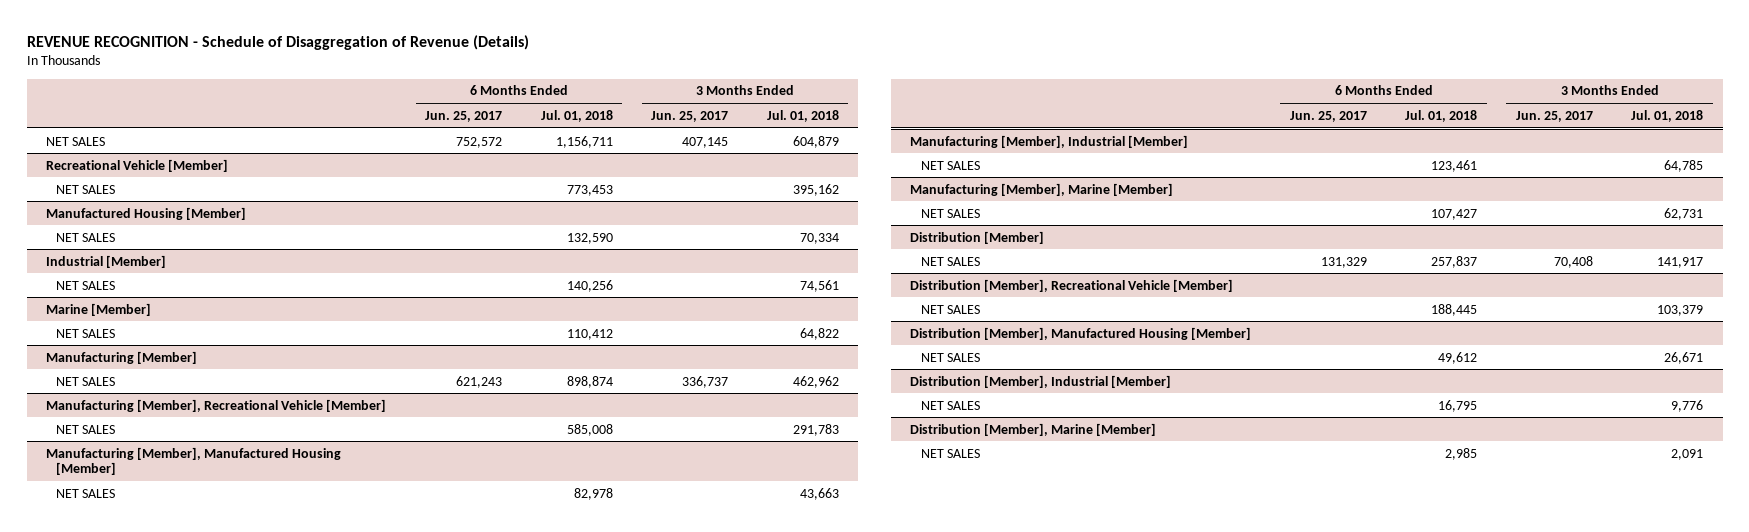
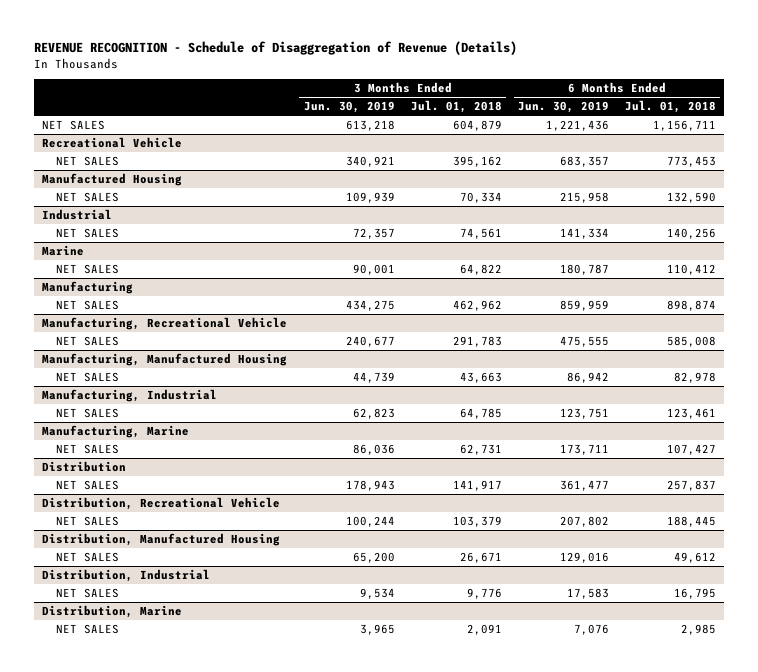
- | 6 Months Ended Jun. 25, 2017 | 6 Months Ended Jul. 01, 2018 | 3 Months Ended Jun. 25, 2017 | 3 Months Ended Jul. 01, 2018
+ | 3 Months Ended Jun. 30, 2019 | 3 Months Ended Jul. 01, 2018 | 6 Months Ended Jun. 30, 2019 | 6 Months Ended Jul. 01, 2018
- Recreational Vehicle [Member]
+ Recreational Vehicle
- Manufactured Housing [Member]
+ Manufactured Housing
- Industrial [Member]
+ Industrial
- Marine [Member]
+ Marine
- Manufacturing [Member]
+ Manufacturing
- Manufacturing [Member], Recreational Vehicle [Member]
+ Manufacturing, Recreational Vehicle
- Manufacturing [Member], Manufactured Housing [Member]
+ Manufacturing, Manufactured Housing
- Manufacturing [Member], Industrial [Member]
+ Manufacturing, Industrial
- Manufacturing [Member], Marine [Member]
+ Manufacturing, Marine
- Distribution [Member]
+ Distribution
- Distribution [Member], Recreational Vehicle [Member]
+ Distribution, Recreational Vehicle
- Distribution [Member], Manufactured Housing [Member]
+ Distribution, Manufactured Housing
- Distribution [Member], Industrial [Member]
+ Distribution, Industrial
- Distribution [Member], Marine [Member]
+ Distribution, Marine

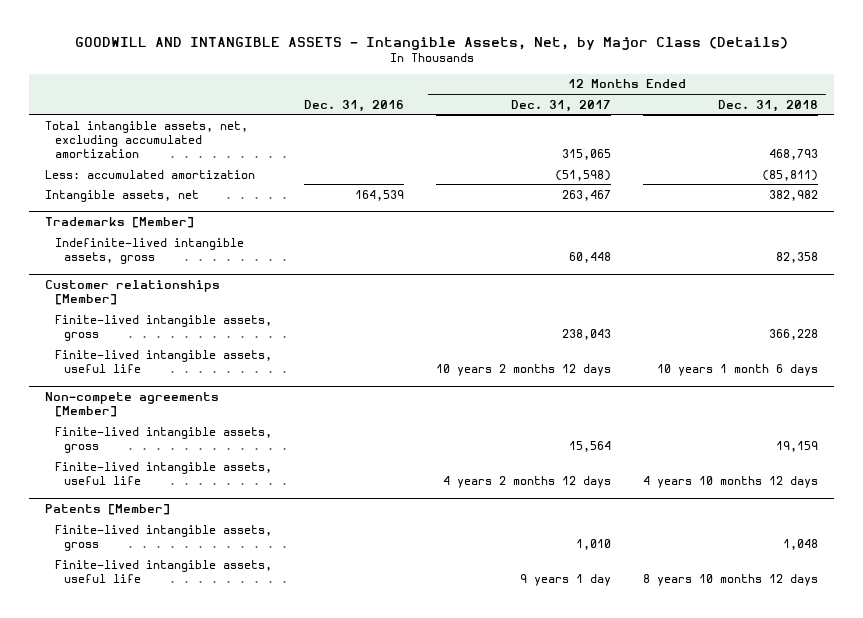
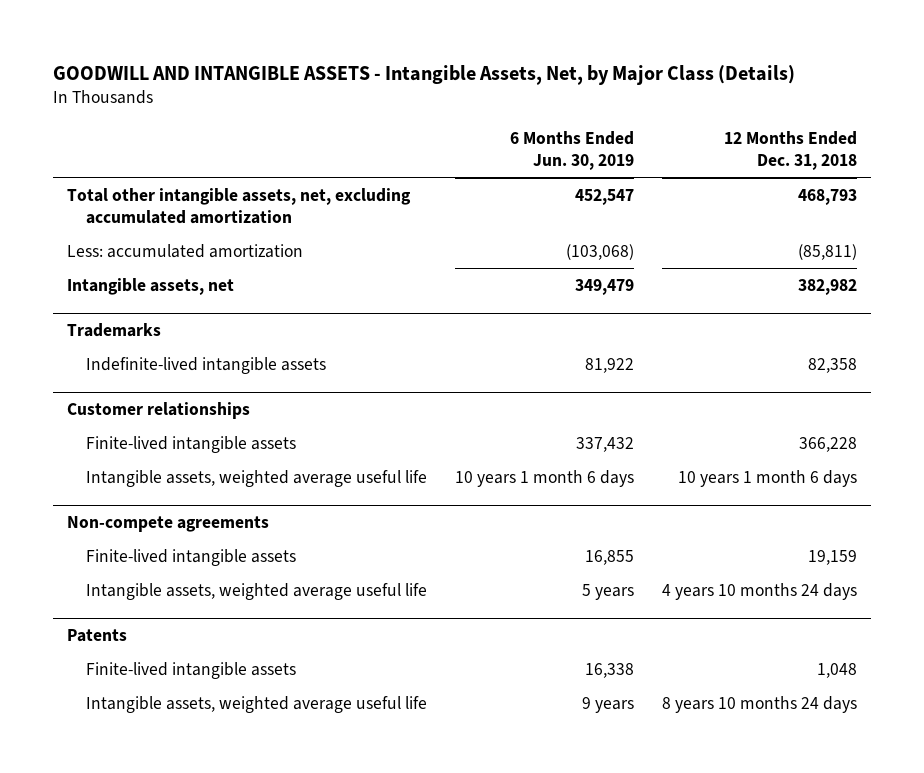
- | Dec. 31, 2016 | 12 Months Ended Dec. 31, 2017 | 12 Months Ended Dec. 31, 2018
+ | 6 Months Ended Jun. 30, 2019 | 12 Months Ended Dec. 31, 2018
- Total intangible assets, net, excluding accumulated amortization | | 315,065 | 468,793
+ Total other intangible assets, net, excluding accumulated amortization | 452,547 | 468,793
- Trademarks [Member]
- Indefinite-lived intangible assets, gross | | 60,448 | 82,358
- Customer relationships [Member]
- Finite-lived intangible assets, gross | | 238,043 | 366,228
- Finite-lived intangible assets, useful life | | 10 years 2 months 12 days | 10 years 1 month 6 days
- Non-compete agreements [Member]
- Finite-lived intangible assets, gross | | 15,564 | 19,159
- Finite-lived intangible assets, useful life | | 4 years 2 months 12 days | 4 years 10 months 12 days
- Patents [Member]
- Finite-lived intangible assets, gross | | 1,010 | 1,048
- Finite-lived intangible assets, useful life | | 9 years 1 day | 8 years 10 months 12 days
+ Trademarks
+ Indefinite-lived intangible assets | 81,922 | 82,358
+ Customer relationships
+ Finite-lived intangible assets | 337,432 | 366,228
+ Intangible assets, weighted average useful life | 10 years 1 month 6 days | 10 years 1 month 6 days
+ Non-compete agreements
+ Finite-lived intangible assets | 16,855 | 19,159
+ Intangible assets, weighted average useful life | 5 years | 4 years 10 months 24 days
+ Patents
+ Finite-lived intangible assets | 16,338 | 1,048
+ Intangible assets, weighted average useful life | 9 years | 8 years 10 months 24 days

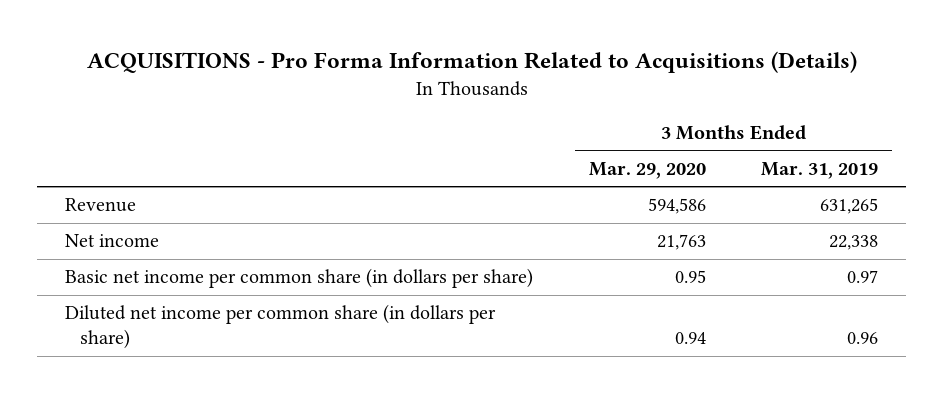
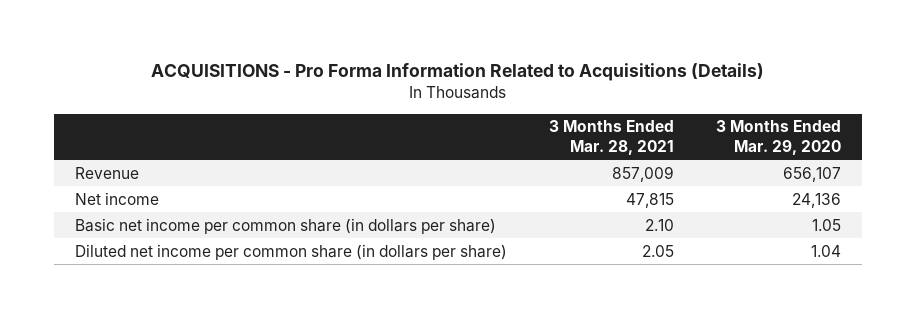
- | 3 Months Ended Mar. 29, 2020 | 3 Months Ended Mar. 31, 2019
+ | 3 Months Ended Mar. 28, 2021 | 3 Months Ended Mar. 29, 2020
- Revenue | 594,586 | 631,265
- Net income | 21,763 | 22,338
- Basic net income per common share (in dollars per share) | 0.95 | 0.97
- Diluted net income per common share (in dollars per share) | 0.94 | 0.96
+ Revenue | 857,009 | 656,107
+ Net income | 47,815 | 24,136
+ Basic net income per common share (in dollars per share) | 2.10 | 1.05
+ Diluted net income per common share (in dollars per share) | 2.05 | 1.04

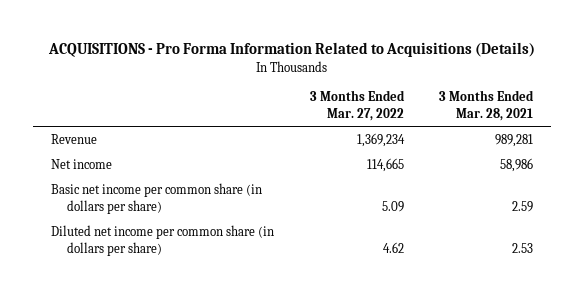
- | 3 Months Ended Mar. 28, 2021 | 3 Months Ended Mar. 29, 2020
+ | 3 Months Ended Mar. 27, 2022 | 3 Months Ended Mar. 28, 2021
- Revenue | 857,009 | 656,107
- Net income | 47,815 | 24,136
- Basic net income per common share (in dollars per share) | 2.10 | 1.05
- Diluted net income per common share (in dollars per share) | 2.05 | 1.04
+ Revenue | 1,369,234 | 989,281
+ Net income | 114,665 | 58,986
+ Basic net income per common share (in dollars per share) | 5.09 | 2.59
+ Diluted net income per common share (in dollars per share) | 4.62 | 2.53

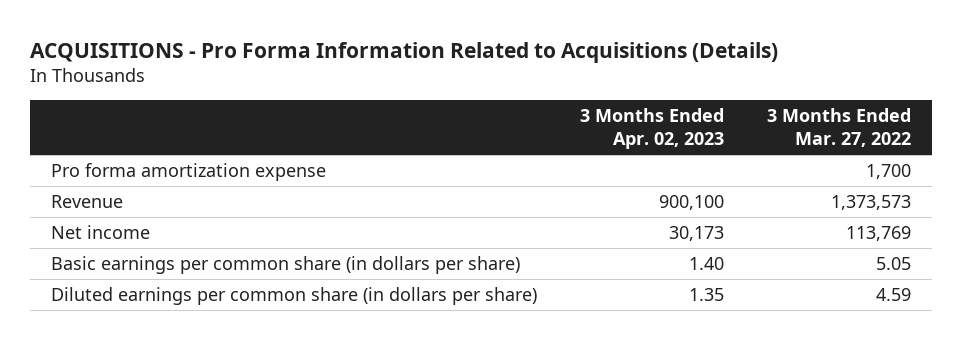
- | 3 Months Ended Mar. 27, 2022 | 3 Months Ended Mar. 28, 2021
+ | 3 Months Ended Apr. 02, 2023 | 3 Months Ended Mar. 27, 2022
- Revenue | 1,369,234 | 989,281
- Net income | 114,665 | 58,986
- Basic net income per common share (in dollars per share) | 5.09 | 2.59
- Diluted net income per common share (in dollars per share) | 4.62 | 2.53
+ Pro forma amortization expense | | 1,700
+ Revenue | 900,100 | 1,373,573
+ Net income | 30,173 | 113,769
+ Basic earnings per common share (in dollars per share) | 1.40 | 5.05
+ Diluted earnings per common share (in dollars per share) | 1.35 | 4.59

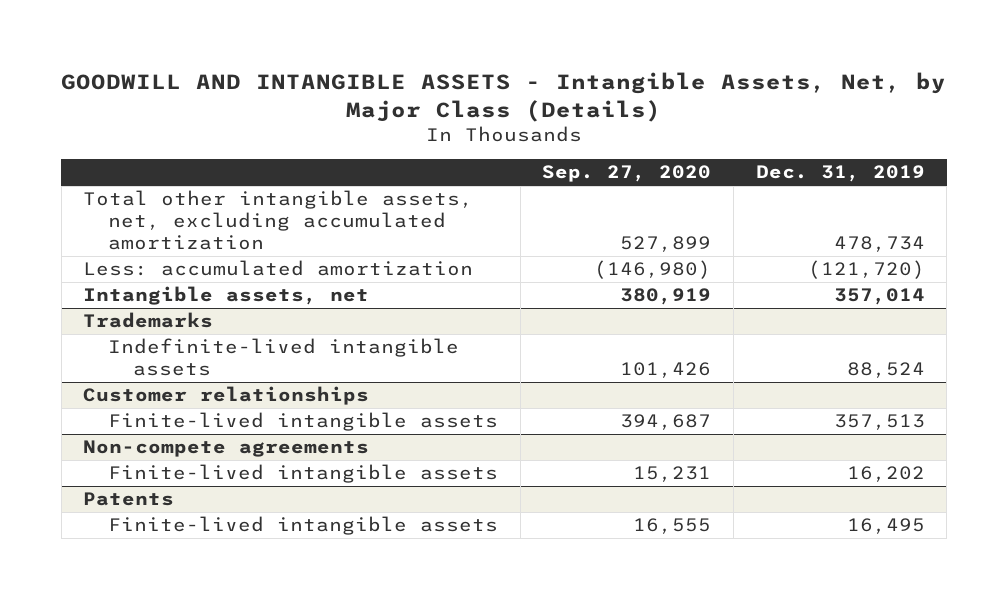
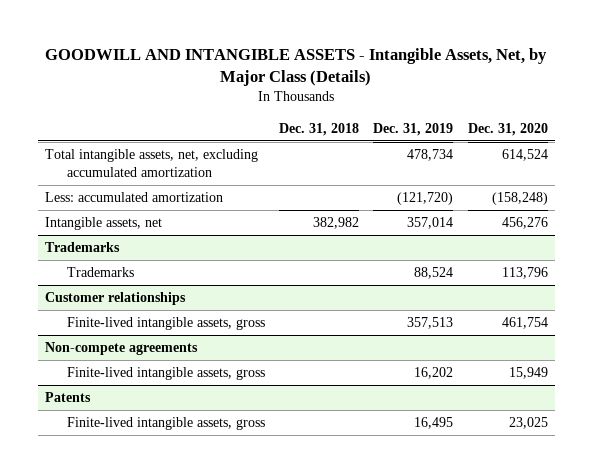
- | Sep. 27, 2020 | Dec. 31, 2019
+ | Dec. 31, 2018 | Dec. 31, 2019 | Dec. 31, 2020
- Total other intangible assets, net, excluding accumulated amortization | 527,899 | 478,734
+ Total intangible assets, net, excluding accumulated amortization | | 478,734 | 614,524
@ Trademarks
- Indefinite-lived intangible assets | 101,426 | 88,524
+ Trademarks | | 88,524 | 113,796
@ Customer relationships
- Finite-lived intangible assets | 394,687 | 357,513
+ Finite-lived intangible assets, gross | | 357,513 | 461,754
@ Non-compete agreements
- Finite-lived intangible assets | 15,231 | 16,202
+ Finite-lived intangible assets, gross | | 16,202 | 15,949
@ Patents
- Finite-lived intangible assets | 16,555 | 16,495
+ Finite-lived intangible assets, gross | | 16,495 | 23,025

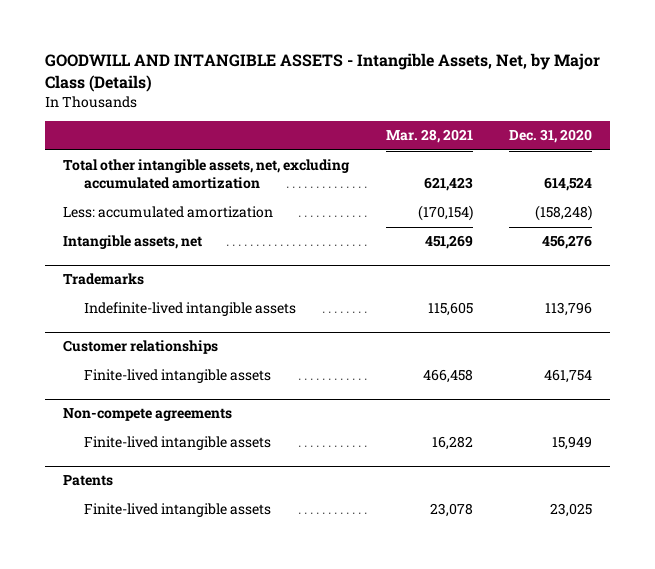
- | Dec. 31, 2018 | Dec. 31, 2019 | Dec. 31, 2020
+ | Mar. 28, 2021 | Dec. 31, 2020
- Total intangible assets, net, excluding accumulated amortization | | 478,734 | 614,524
+ Total other intangible assets, net, excluding accumulated amortization | 621,423 | 614,524
@ Trademarks
- Trademarks | | 88,524 | 113,796
+ Indefinite-lived intangible assets | 115,605 | 113,796
@ Customer relationships
- Finite-lived intangible assets, gross | | 357,513 | 461,754
+ Finite-lived intangible assets | 466,458 | 461,754
@ Non-compete agreements
- Finite-lived intangible assets, gross | | 16,202 | 15,949
+ Finite-lived intangible assets | 16,282 | 15,949
@ Patents
- Finite-lived intangible assets, gross | | 16,495 | 23,025
+ Finite-lived intangible assets | 23,078 | 23,025

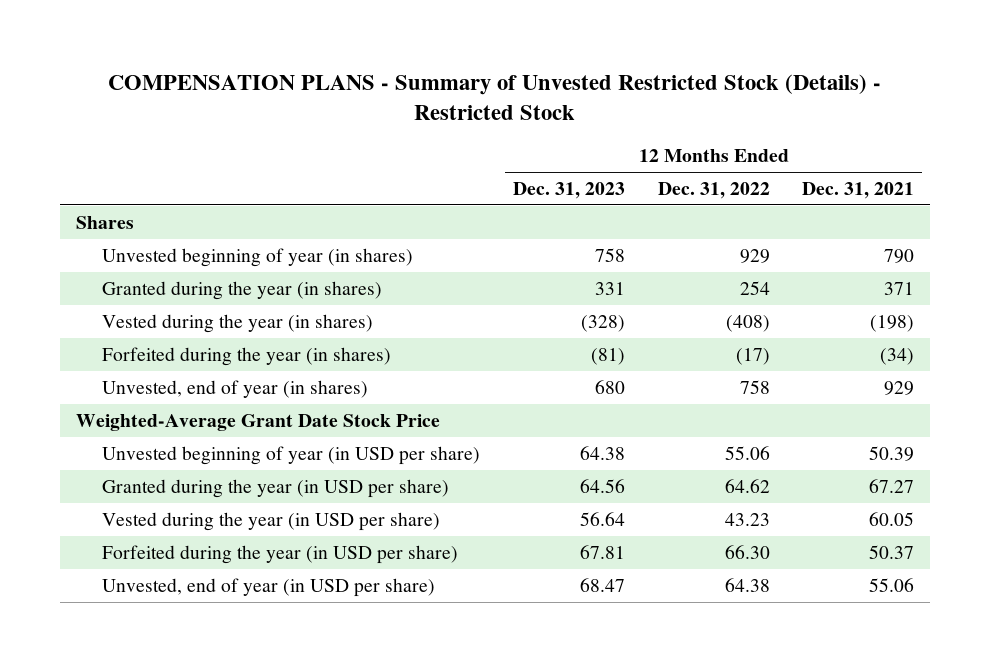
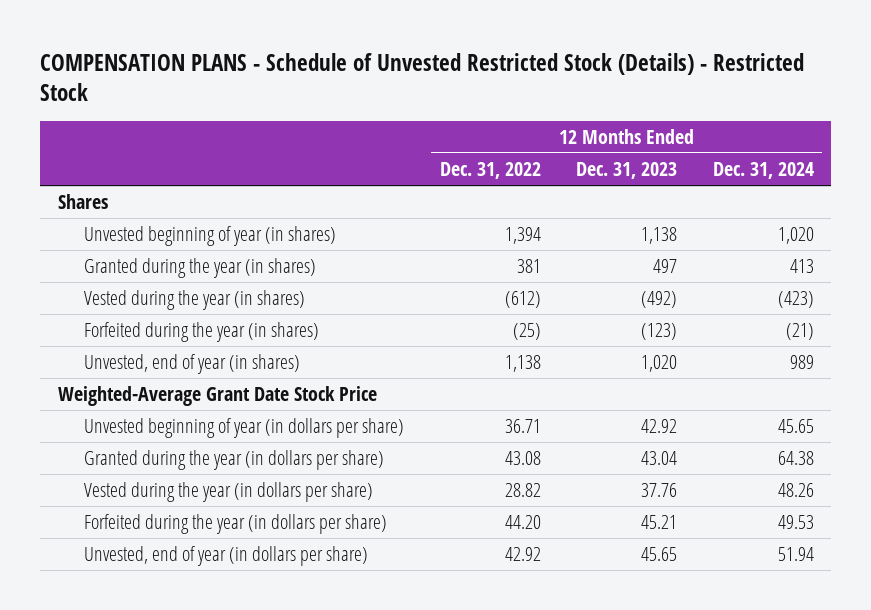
- COMPENSATION PLANS - Summary of Unvested Restricted Stock (Details) - Restricted Stock
+ COMPENSATION PLANS - Schedule of Unvested Restricted Stock (Details) - Restricted Stock
- | 12 Months Ended Dec. 31, 2023 | 12 Months Ended Dec. 31, 2022 | 12 Months Ended Dec. 31, 2021
+ | 12 Months Ended Dec. 31, 2022 | 12 Months Ended Dec. 31, 2023 | 12 Months Ended Dec. 31, 2024
- Unvested beginning of year (in shares) | 758 | 929 | 790
- Granted during the year (in shares) | 331 | 254 | 371
- Vested during the year (in shares) | (328) | (408) | (198)
- Forfeited during the year (in shares) | (81) | (17) | (34)
- Unvested, end of year (in shares) | 680 | 758 | 929
+ Unvested beginning of year (in shares) | 1,394 | 1,138 | 1,020
+ Granted during the year (in shares) | 381 | 497 | 413
+ Vested during the year (in shares) | (612) | (492) | (423)
+ Forfeited during the year (in shares) | (25) | (123) | (21)
+ Unvested, end of year (in shares) | 1,138 | 1,020 | 989
- Unvested beginning of year (in USD per share) | 64.38 | 55.06 | 50.39
- Granted during the year (in USD per share) | 64.56 | 64.62 | 67.27
- Vested during the year (in USD per share) | 56.64 | 43.23 | 60.05
- Forfeited during the year (in USD per share) | 67.81 | 66.30 | 50.37
- Unvested, end of year (in USD per share) | 68.47 | 64.38 | 55.06
+ Unvested beginning of year (in dollars per share) | 36.71 | 42.92 | 45.65
+ Granted during the year (in dollars per share) | 43.08 | 43.04 | 64.38
+ Vested during the year (in dollars per share) | 28.82 | 37.76 | 48.26
+ Forfeited during the year (in dollars per share) | 44.20 | 45.21 | 49.53
+ Unvested, end of year (in dollars per share) | 42.92 | 45.65 | 51.94

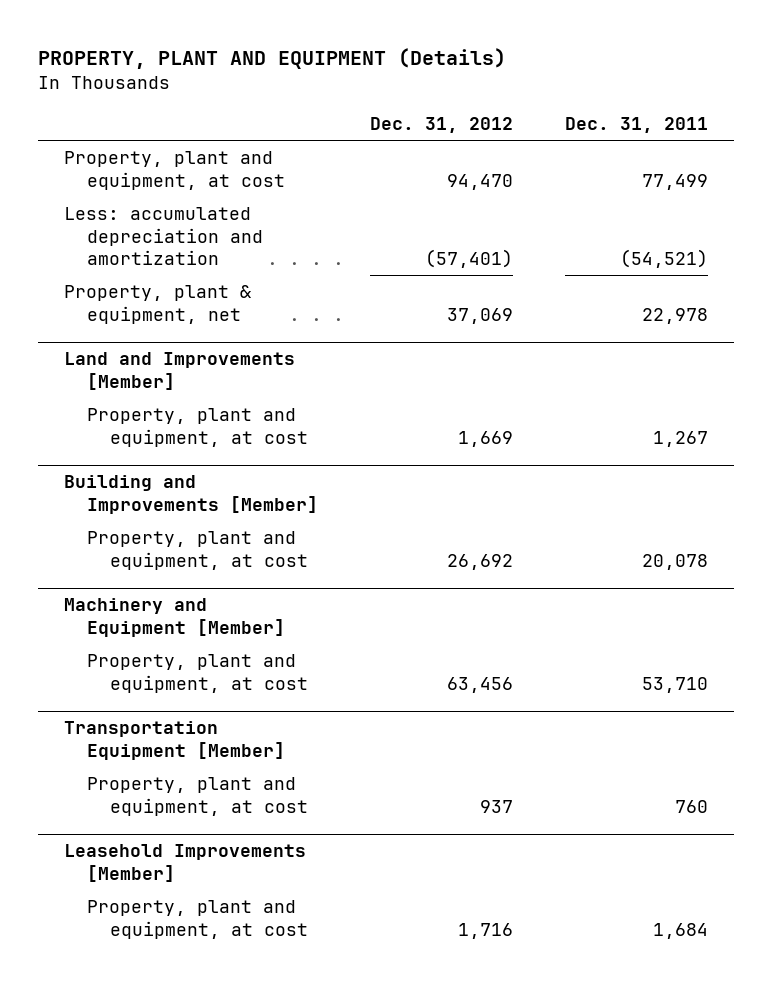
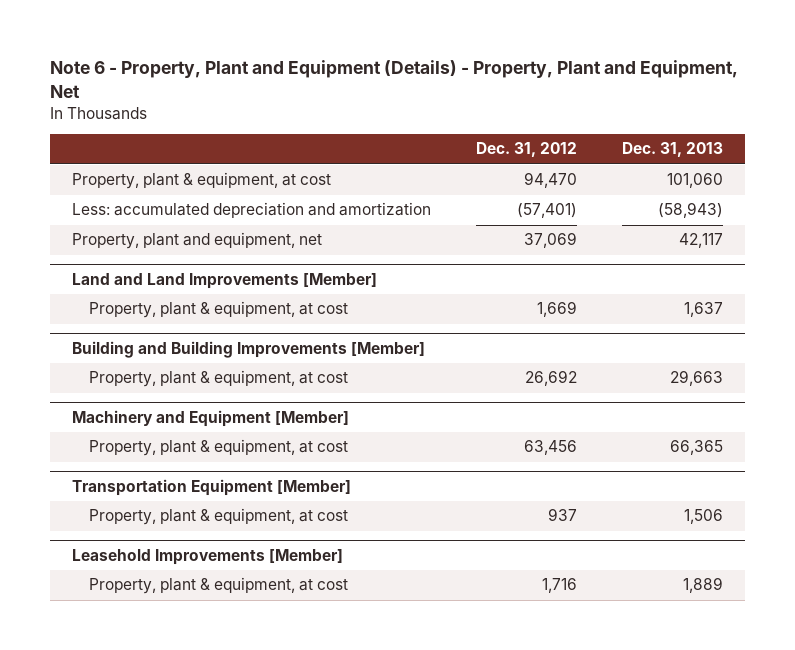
- PROPERTY, PLANT AND EQUIPMENT (Details)
+ Note 6 - Property, Plant and Equipment (Details) - Property, Plant and Equipment, Net
- | Dec. 31, 2012 | Dec. 31, 2011
+ | Dec. 31, 2012 | Dec. 31, 2013
- Property, plant and equipment, at cost | 94,470 | 77,499
+ Property, plant & equipment, at cost | 94,470 | 101,060
- Property, plant & equipment, net | 37,069 | 22,978
- Land and Improvements [Member]
- Property, plant and equipment, at cost | 1,669 | 1,267
- Building and Improvements [Member]
- Property, plant and equipment, at cost | 26,692 | 20,078
+ Property, plant and equipment, net | 37,069 | 42,117
+ Land and Land Improvements [Member]
+ Property, plant & equipment, at cost | 1,669 | 1,637
+ Building and Building Improvements [Member]
+ Property, plant & equipment, at cost | 26,692 | 29,663
@ Machinery and Equipment [Member]
- Property, plant and equipment, at cost | 63,456 | 53,710
+ Property, plant & equipment, at cost | 63,456 | 66,365
@ Transportation Equipment [Member]
- Property, plant and equipment, at cost | 937 | 760
+ Property, plant & equipment, at cost | 937 | 1,506
@ Leasehold Improvements [Member]
- Property, plant and equipment, at cost | 1,716 | 1,684
+ Property, plant & equipment, at cost | 1,716 | 1,889

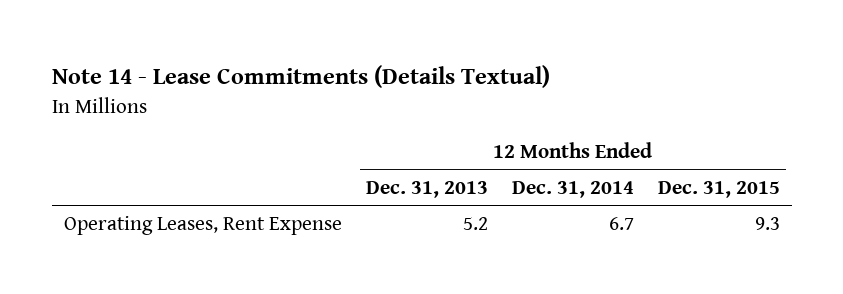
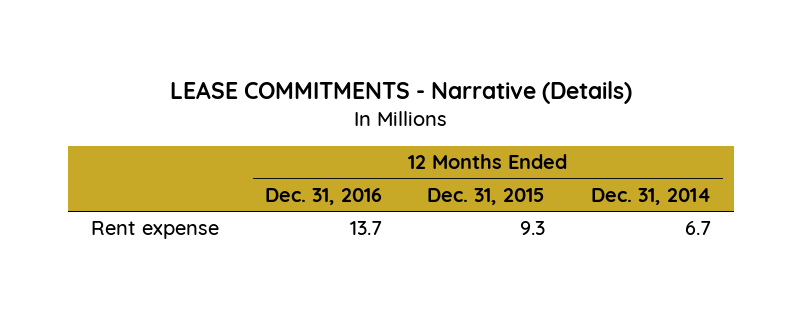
- Note 14 - Lease Commitments (Details Textual)
+ LEASE COMMITMENTS - Narrative (Details)
- | 12 Months Ended Dec. 31, 2013 | 12 Months Ended Dec. 31, 2014 | 12 Months Ended Dec. 31, 2015
+ | 12 Months Ended Dec. 31, 2016 | 12 Months Ended Dec. 31, 2015 | 12 Months Ended Dec. 31, 2014
- Operating Leases, Rent Expense | 5.2 | 6.7 | 9.3
+ Rent expense | 13.7 | 9.3 | 6.7

